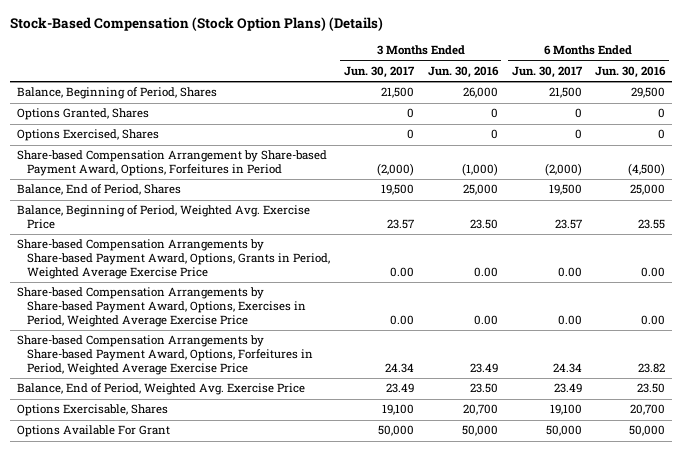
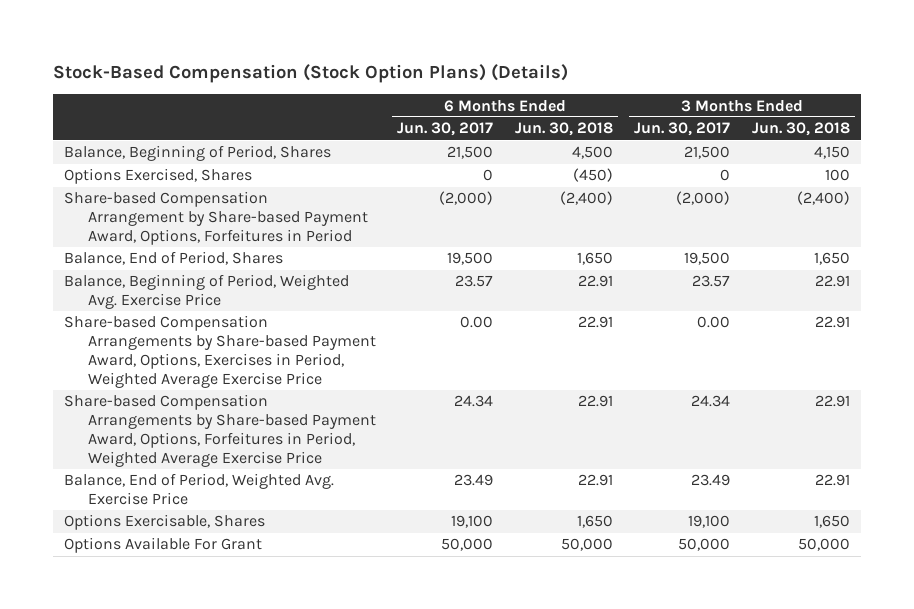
- | 3 Months Ended Jun. 30, 2017 | 3 Months Ended Jun. 30, 2016 | 6 Months Ended Jun. 30, 2017 | 6 Months Ended Jun. 30, 2016
+ | 6 Months Ended Jun. 30, 2017 | 6 Months Ended Jun. 30, 2018 | 3 Months Ended Jun. 30, 2017 | 3 Months Ended Jun. 30, 2018
- Options Granted, Shares | 0 | 0 | 0 | 0
- Share-based Compensation Arrangements by Share-based Payment Award, Options, Grants in Period, Weighted Average Exercise Price | 0.00 | 0.00 | 0.00 | 0.00

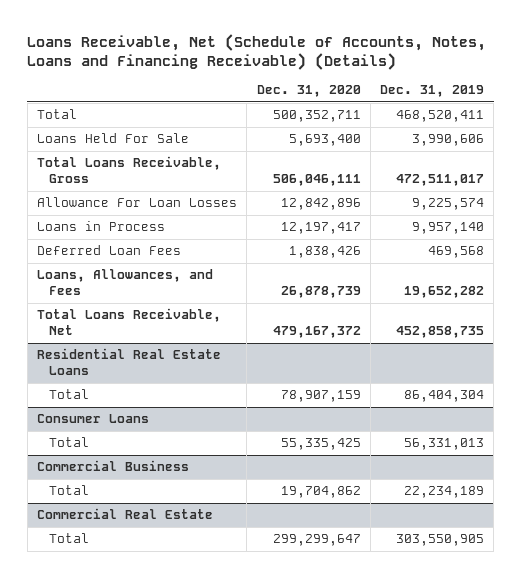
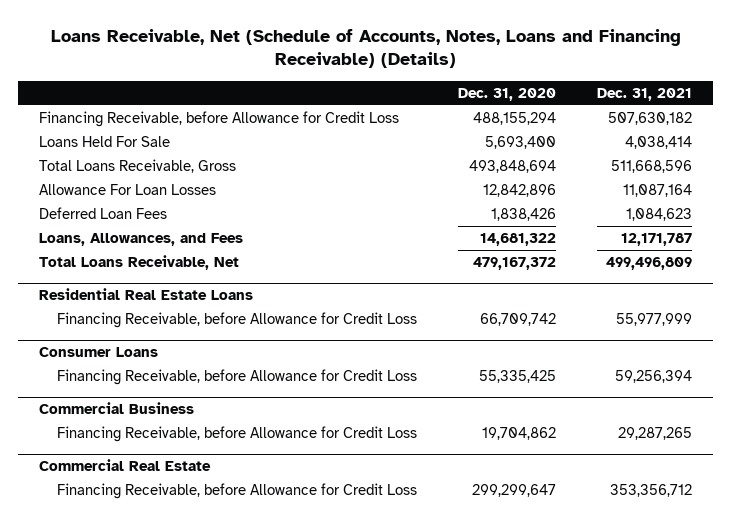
- | Dec. 31, 2020 | Dec. 31, 2019
+ | Dec. 31, 2020 | Dec. 31, 2021
- Total | 500,352,711 | 468,520,411
+ Financing Receivable, before Allowance for Credit Loss | 488,155,294 | 507,630,182
- Total Loans Receivable, Gross | 506,046,111 | 472,511,017
+ Total Loans Receivable, Gross | 493,848,694 | 511,668,596
- Loans in Process | 12,197,417 | 9,957,140
- Loans, Allowances, and Fees | 26,878,739 | 19,652,282
+ Loans, Allowances, and Fees | 14,681,322 | 12,171,787
@ Residential Real Estate Loans
- Total | 78,907,159 | 86,404,304
+ Financing Receivable, before Allowance for Credit Loss | 66,709,742 | 55,977,999
@ Consumer Loans
- Total | 55,335,425 | 56,331,013
+ Financing Receivable, before Allowance for Credit Loss | 55,335,425 | 59,256,394
@ Commercial Business
- Total | 19,704,862 | 22,234,189
+ Financing Receivable, before Allowance for Credit Loss | 19,704,862 | 29,287,265
@ Commercial Real Estate
- Total | 299,299,647 | 303,550,905
+ Financing Receivable, before Allowance for Credit Loss | 299,299,647 | 353,356,712

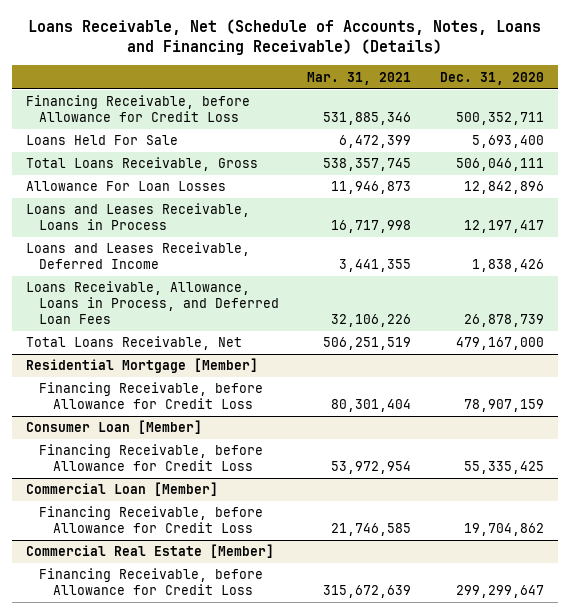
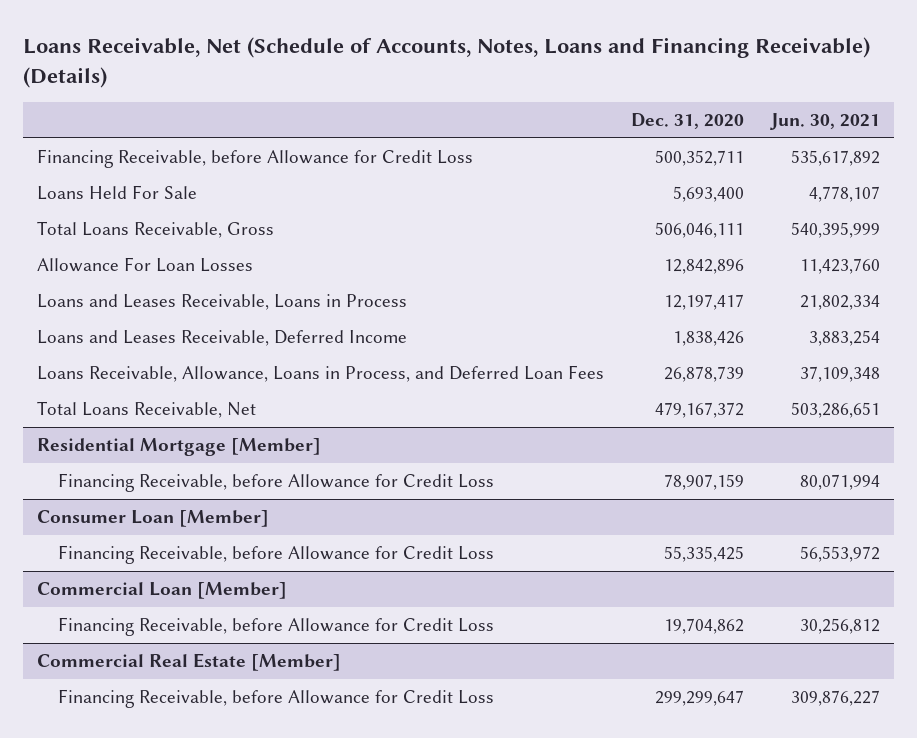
- | Mar. 31, 2021 | Dec. 31, 2020
+ | Dec. 31, 2020 | Jun. 30, 2021
- Total Loans Receivable, Net | 506,251,519 | 479,167,000
+ Total Loans Receivable, Net | 479,167,372 | 503,286,651

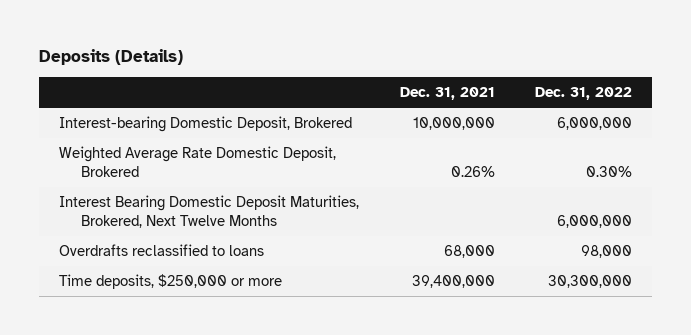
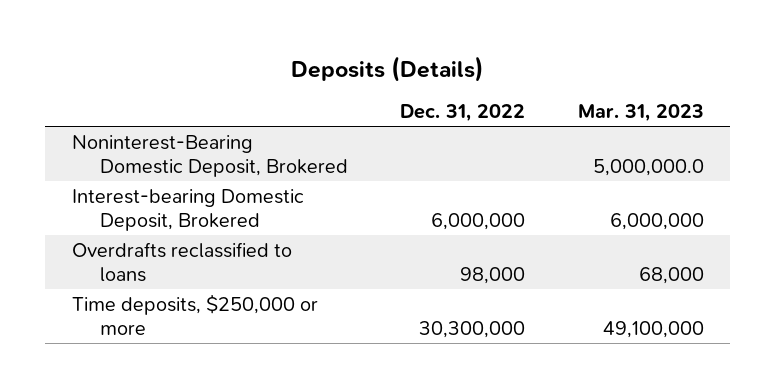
- | Dec. 31, 2021 | Dec. 31, 2022
+ | Dec. 31, 2022 | Mar. 31, 2023
+ Noninterest-Bearing Domestic Deposit, Brokered | | 5,000,000.0
- Weighted Average Rate Domestic Deposit, Brokered | 0.26% | 0.30%
- Interest Bearing Domestic Deposit Maturities, Brokered, Next Twelve Months | | 6,000,000

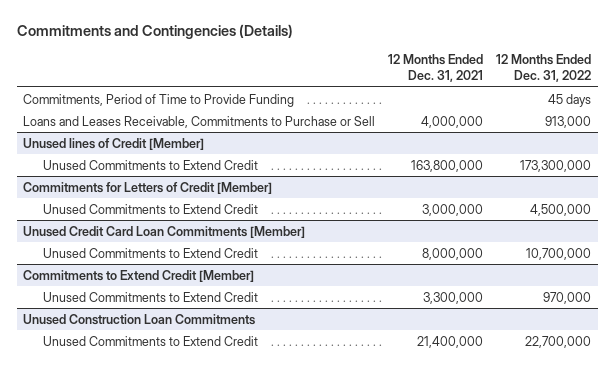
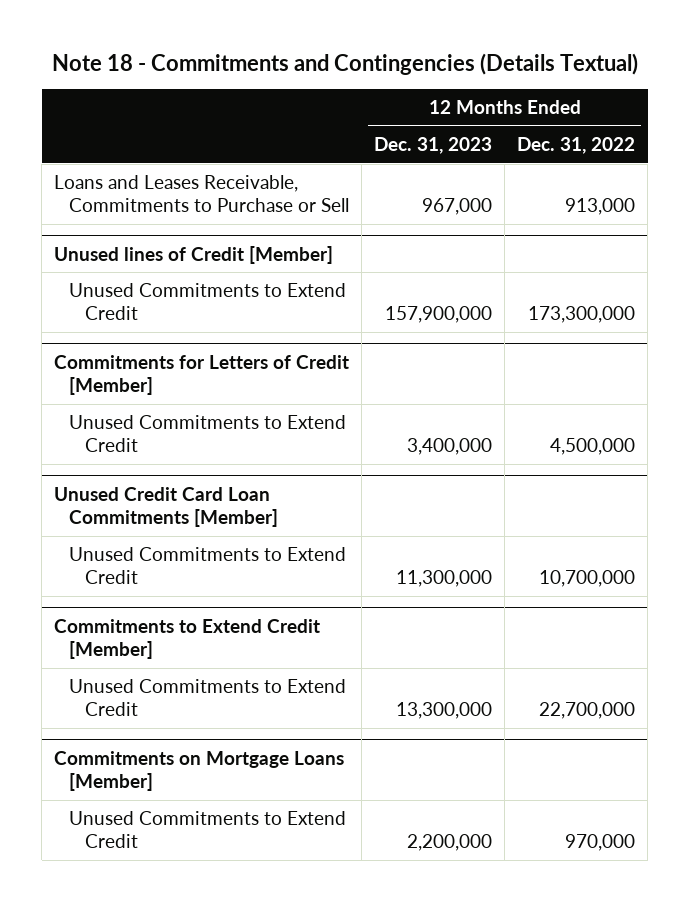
- Commitments and Contingencies (Details)
+ Note 18 - Commitments and Contingencies (Details Textual)
- | 12 Months Ended Dec. 31, 2021 | 12 Months Ended Dec. 31, 2022
+ | 12 Months Ended Dec. 31, 2023 | 12 Months Ended Dec. 31, 2022
- Commitments, Period of Time to Provide Funding | | 45 days
@ Commitments to Extend Credit [Member]
- Unused Commitments to Extend Credit | 3,300,000 | 970,000
- Unused Construction Loan Commitments
+ Commitments on Mortgage Loans [Member]
+ Unused Commitments to Extend Credit | 2,200,000 | 970,000

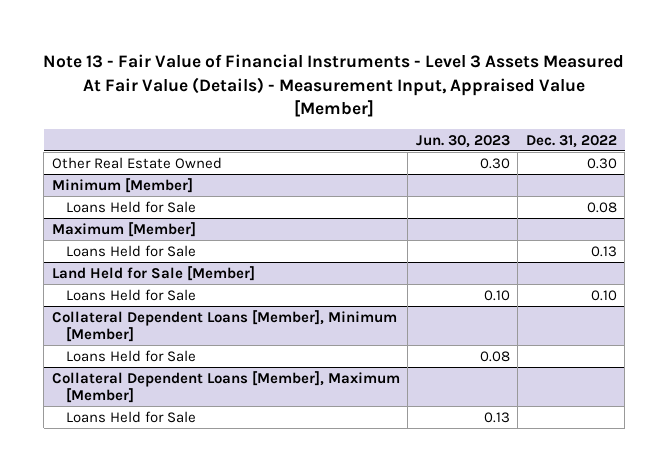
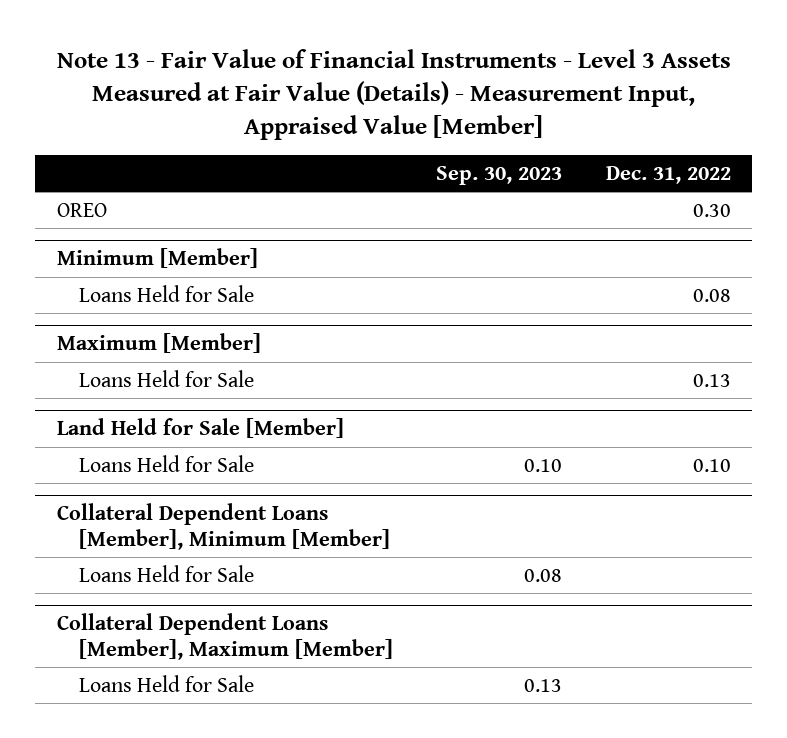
- Note 13 - Fair Value of Financial Instruments - Level 3 Assets Measured At Fair Value (Details) - Measurement Input, Appraised Value [Member]
+ Note 13 - Fair Value of Financial Instruments - Level 3 Assets Measured at Fair Value (Details) - Measurement Input, Appraised Value [Member]
- | Jun. 30, 2023 | Dec. 31, 2022
+ | Sep. 30, 2023 | Dec. 31, 2022
- Other Real Estate Owned | 0.30 | 0.30
+ OREO | | 0.30

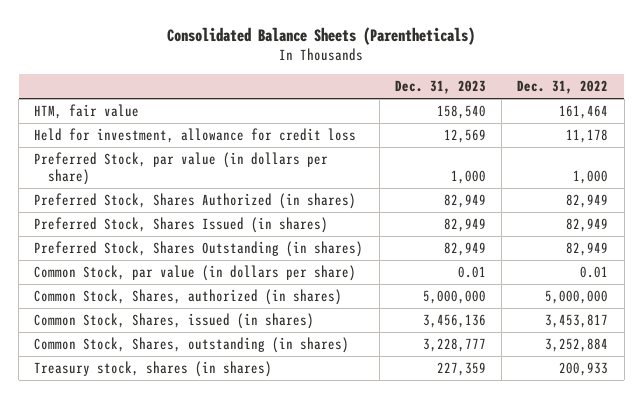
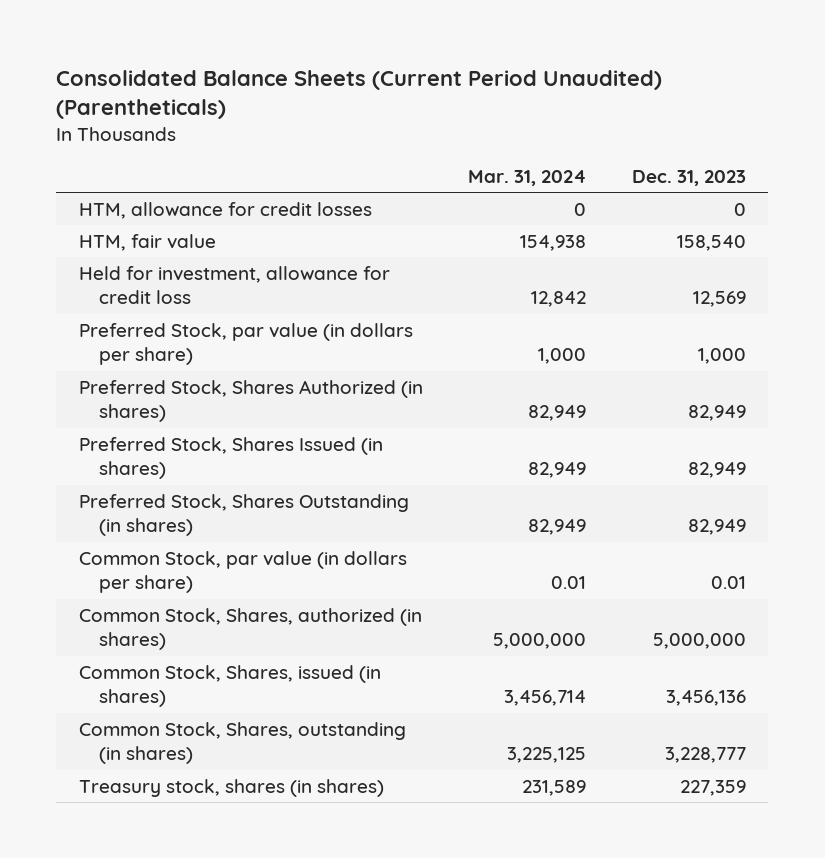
- Consolidated Balance Sheets (Parentheticals)
+ Consolidated Balance Sheets (Current Period Unaudited) (Parentheticals)
- | Dec. 31, 2023 | Dec. 31, 2022
+ | Mar. 31, 2024 | Dec. 31, 2023
+ HTM, allowance for credit losses | 0 | 0

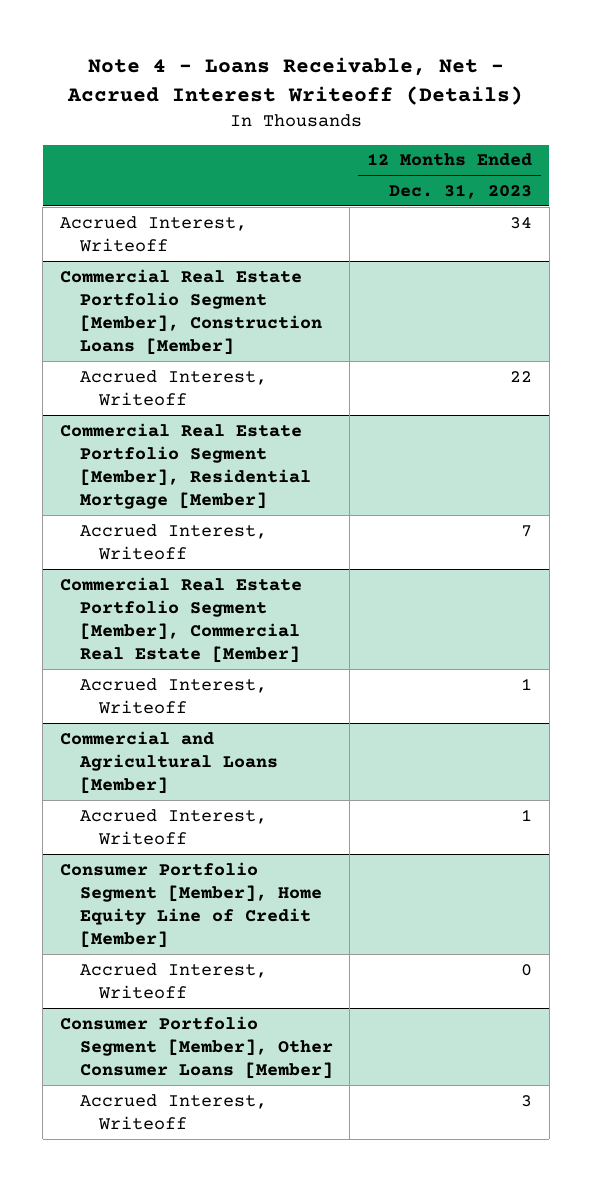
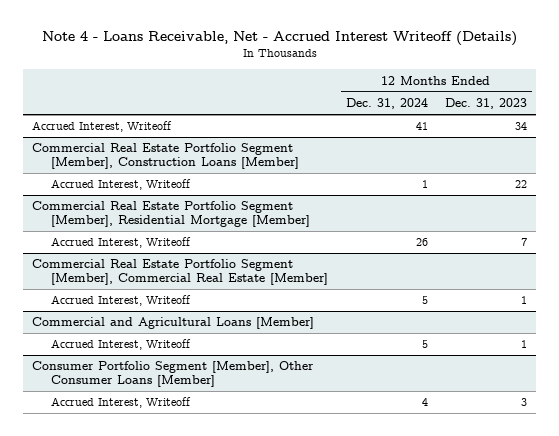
- | 12 Months Ended Dec. 31, 2023
+ | 12 Months Ended Dec. 31, 2024 | 12 Months Ended Dec. 31, 2023
- Consumer Portfolio Segment [Member], Home Equity Line of Credit [Member]
- Accrued Interest, Writeoff | 0

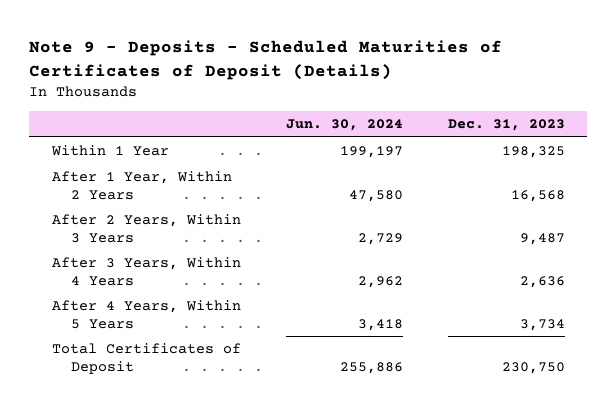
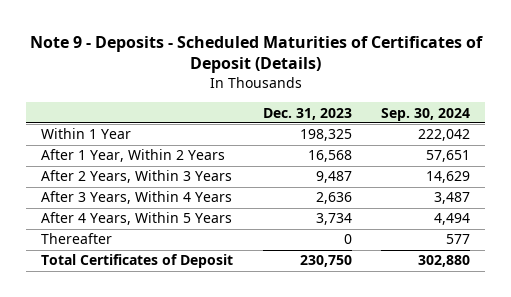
- | Jun. 30, 2024 | Dec. 31, 2023
+ | Dec. 31, 2023 | Sep. 30, 2024
+ Thereafter | 0 | 577

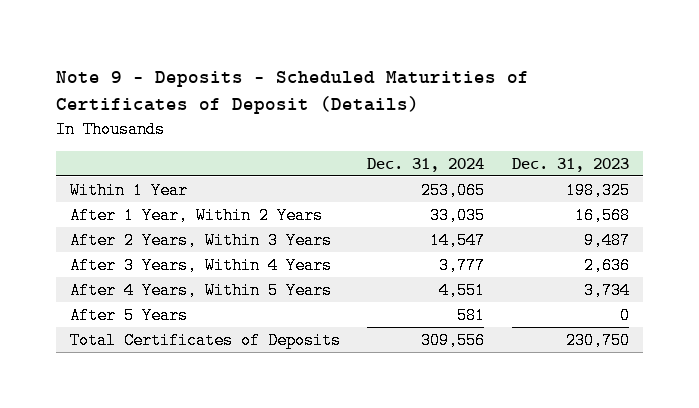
- | Dec. 31, 2023 | Sep. 30, 2024
+ | Dec. 31, 2024 | Dec. 31, 2023
- Thereafter | 0 | 577
- Total Certificates of Deposit | 230,750 | 302,880
+ After 5 Years | 581 | 0
+ Total Certificates of Deposits | 309,556 | 230,750

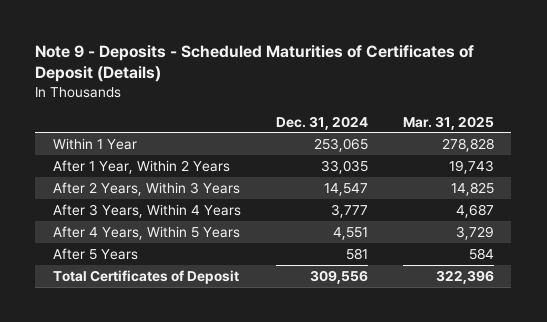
- | Dec. 31, 2024 | Dec. 31, 2023
+ | Dec. 31, 2024 | Mar. 31, 2025
- Total Certificates of Deposits | 309,556 | 230,750
+ Total Certificates of Deposit | 309,556 | 322,396

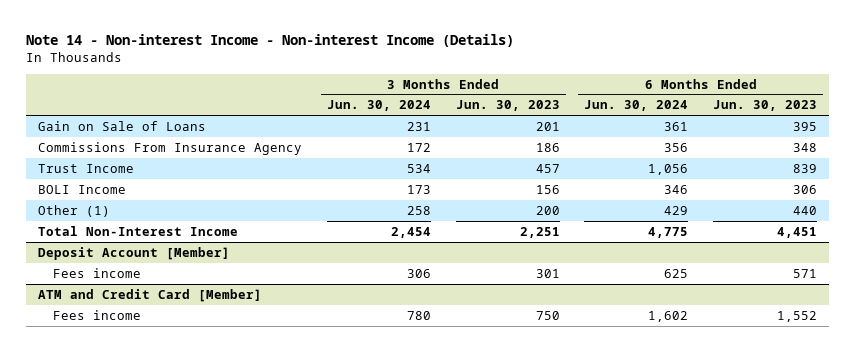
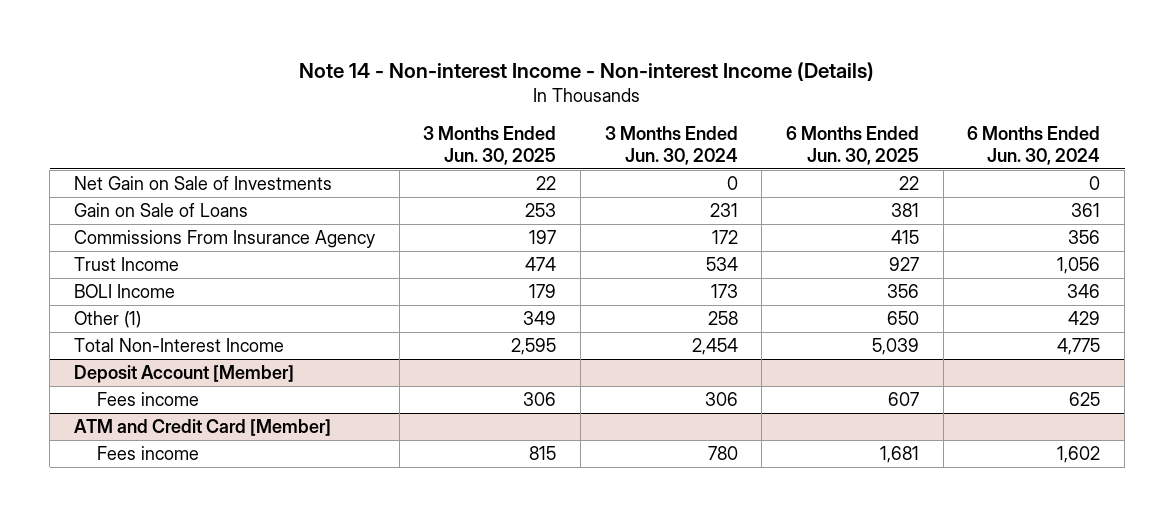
- | 3 Months Ended Jun. 30, 2024 | 3 Months Ended Jun. 30, 2023 | 6 Months Ended Jun. 30, 2024 | 6 Months Ended Jun. 30, 2023
+ | 3 Months Ended Jun. 30, 2025 | 3 Months Ended Jun. 30, 2024 | 6 Months Ended Jun. 30, 2025 | 6 Months Ended Jun. 30, 2024
+ Net Gain on Sale of Investments | 22 | 0 | 22 | 0

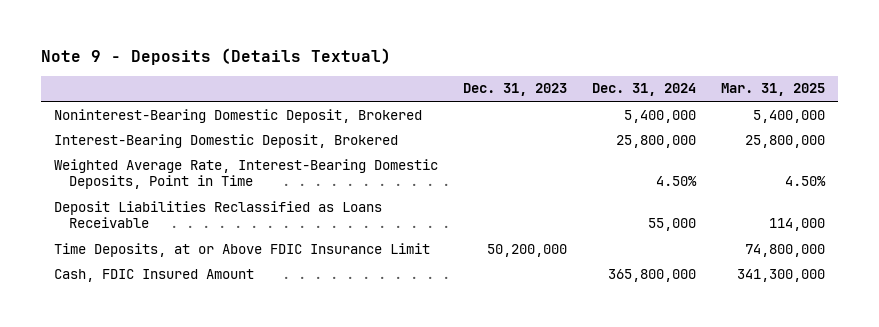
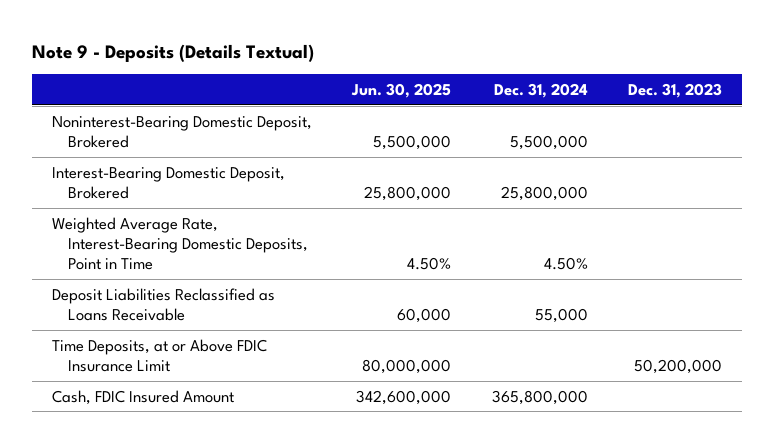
- | Dec. 31, 2023 | Dec. 31, 2024 | Mar. 31, 2025
+ | Jun. 30, 2025 | Dec. 31, 2024 | Dec. 31, 2023
- Noninterest-Bearing Domestic Deposit, Brokered | | 5,400,000 | 5,400,000
+ Noninterest-Bearing Domestic Deposit, Brokered | 5,500,000 | 5,500,000 |

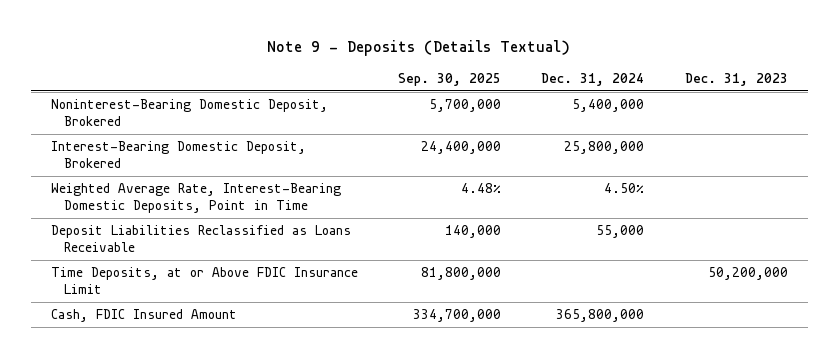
- | Jun. 30, 2025 | Dec. 31, 2024 | Dec. 31, 2023
+ | Sep. 30, 2025 | Dec. 31, 2024 | Dec. 31, 2023
- Noninterest-Bearing Domestic Deposit, Brokered | 5,500,000 | 5,500,000 |
+ Noninterest-Bearing Domestic Deposit, Brokered | 5,700,000 | 5,400,000 |

